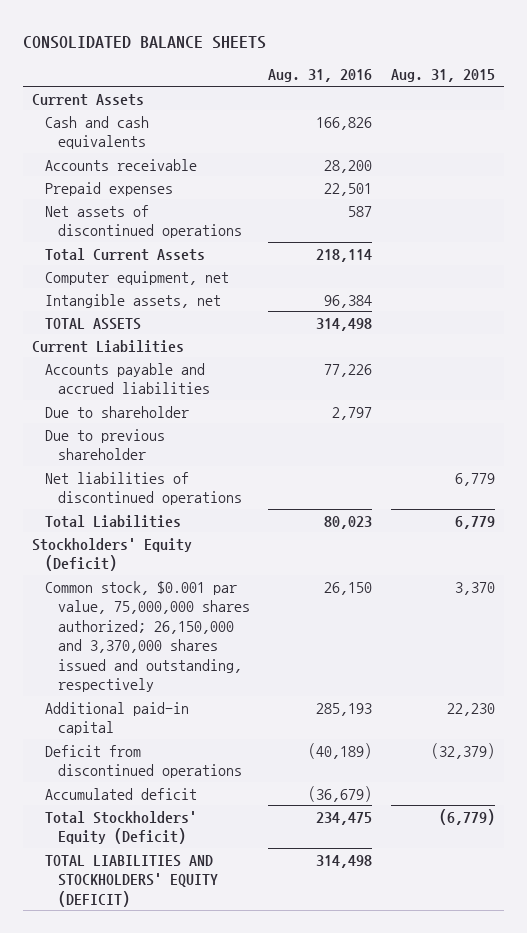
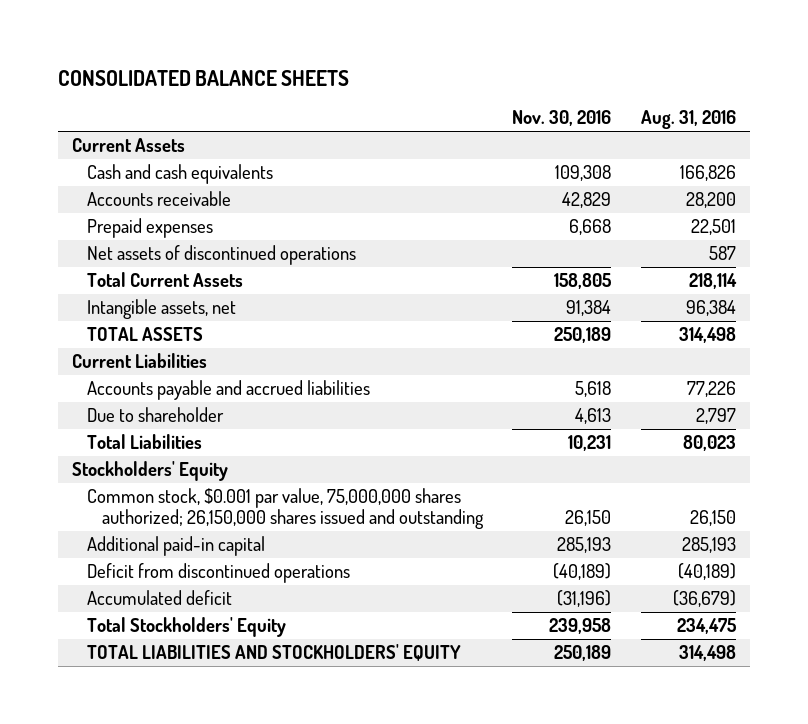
- | Aug. 31, 2016 | Aug. 31, 2015
+ | Nov. 30, 2016 | Aug. 31, 2016
- Computer equipment, net
- Due to previous shareholder
- Net liabilities of discontinued operations | | 6,779
- Stockholders' Equity (Deficit)
- Common stock, $0.001 par value, 75,000,000 shares authorized; 26,150,000 and 3,370,000 shares issued and outstanding, respectively | 26,150 | 3,370
+ Stockholders' Equity
+ Common stock, $0.001 par value, 75,000,000 shares authorized; 26,150,000 shares issued and outstanding | 26,150 | 26,150
- Total Stockholders' Equity (Deficit) | 234,475 | (6,779)
- TOTAL LIABILITIES AND STOCKHOLDERS' EQUITY (DEFICIT) | 314,498 |
+ Total Stockholders' Equity | 239,958 | 234,475
+ TOTAL LIABILITIES AND STOCKHOLDERS' EQUITY | 250,189 | 314,498

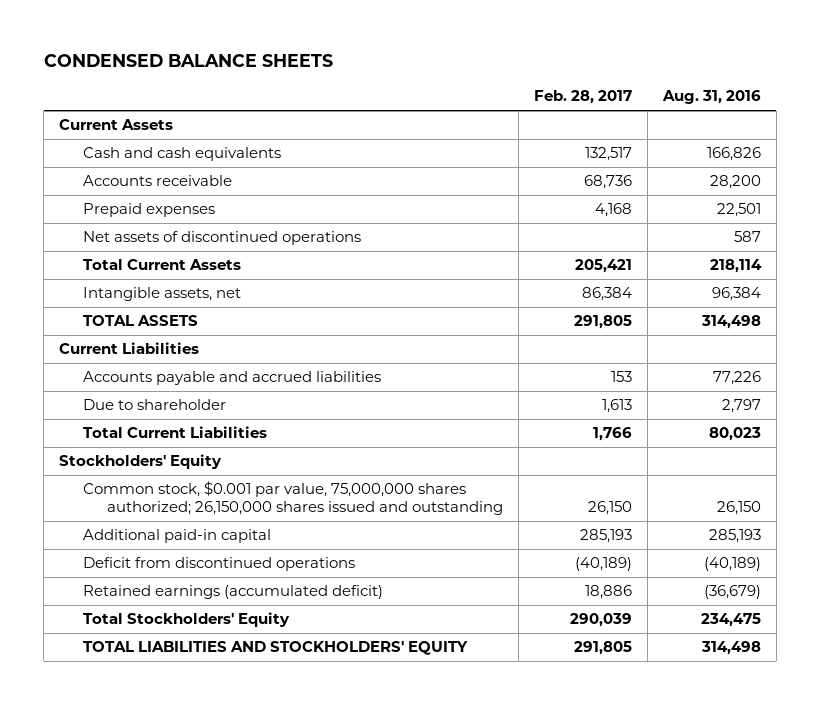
- CONSOLIDATED BALANCE SHEETS
+ CONDENSED BALANCE SHEETS
- | Nov. 30, 2016 | Aug. 31, 2016
+ | Feb. 28, 2017 | Aug. 31, 2016
- Total Liabilities | 10,231 | 80,023
+ Total Current Liabilities | 1,766 | 80,023
- Accumulated deficit | (31,196) | (36,679)
+ Retained earnings (accumulated deficit) | 18,886 | (36,679)

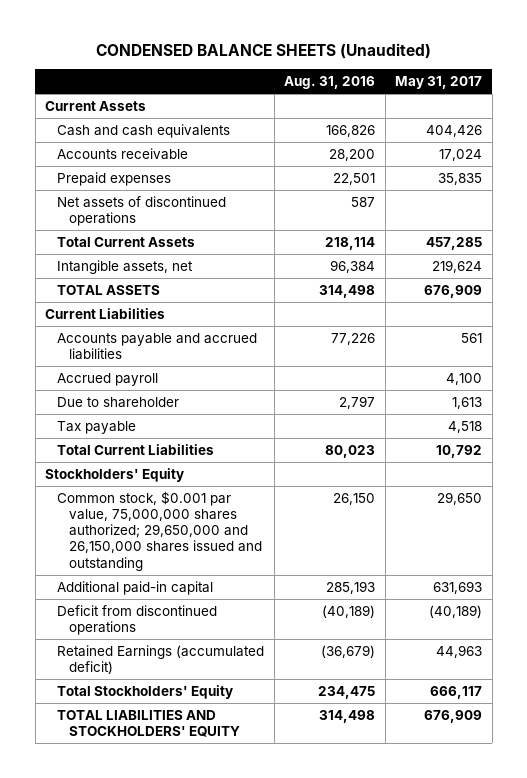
- CONDENSED BALANCE SHEETS
+ CONDENSED BALANCE SHEETS (Unaudited)
- | Feb. 28, 2017 | Aug. 31, 2016
+ | Aug. 31, 2016 | May 31, 2017
+ Accrued payroll | | 4,100
+ Tax payable | | 4,518
- Common stock, $0.001 par value, 75,000,000 shares authorized; 26,150,000 shares issued and outstanding | 26,150 | 26,150
+ Common stock, $0.001 par value, 75,000,000 shares authorized; 29,650,000 and 26,150,000 shares issued and outstanding | 26,150 | 29,650
- Retained earnings (accumulated deficit) | 18,886 | (36,679)
+ Retained Earnings (accumulated deficit) | (36,679) | 44,963

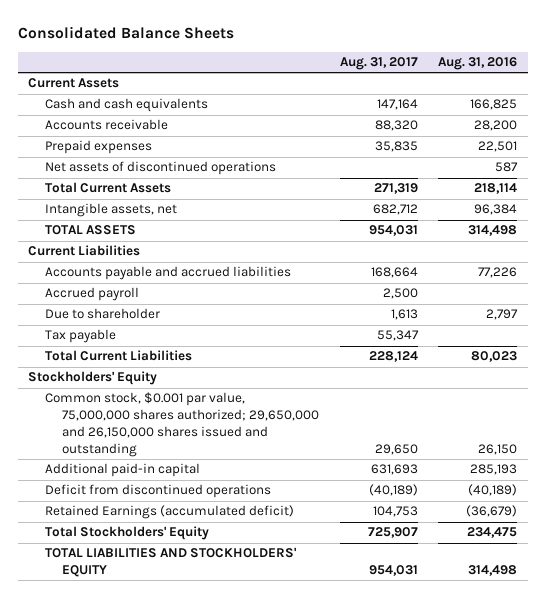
- CONDENSED BALANCE SHEETS (Unaudited)
+ Consolidated Balance Sheets
- | Aug. 31, 2016 | May 31, 2017
+ | Aug. 31, 2017 | Aug. 31, 2016
- Cash and cash equivalents | 166,826 | 404,426
+ Cash and cash equivalents | 147,164 | 166,825

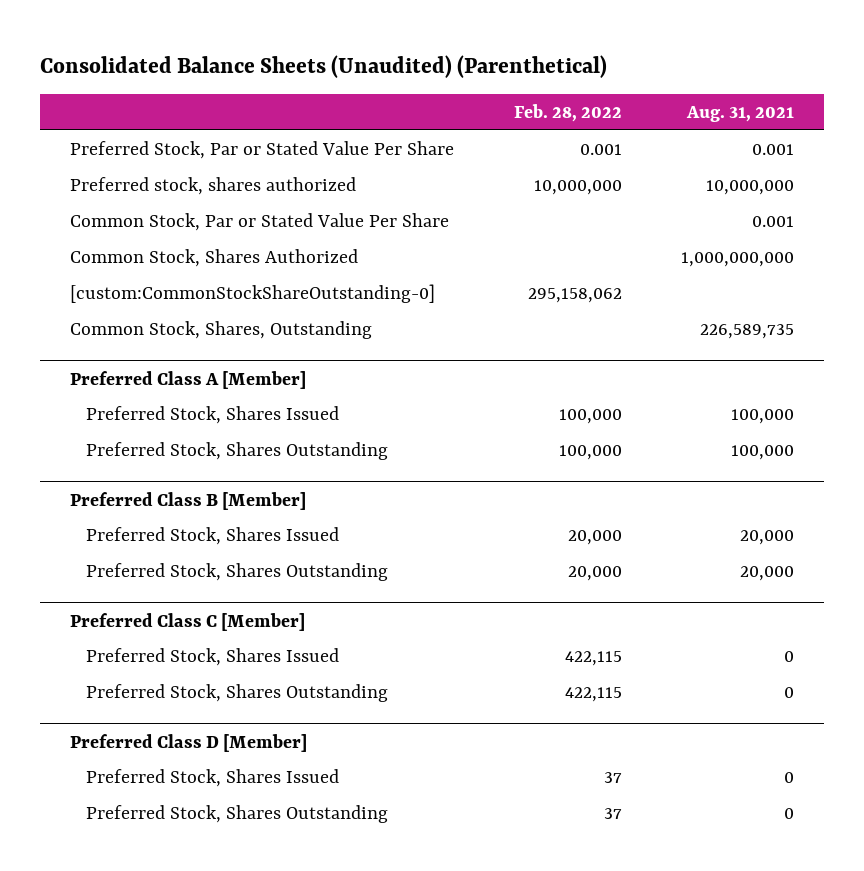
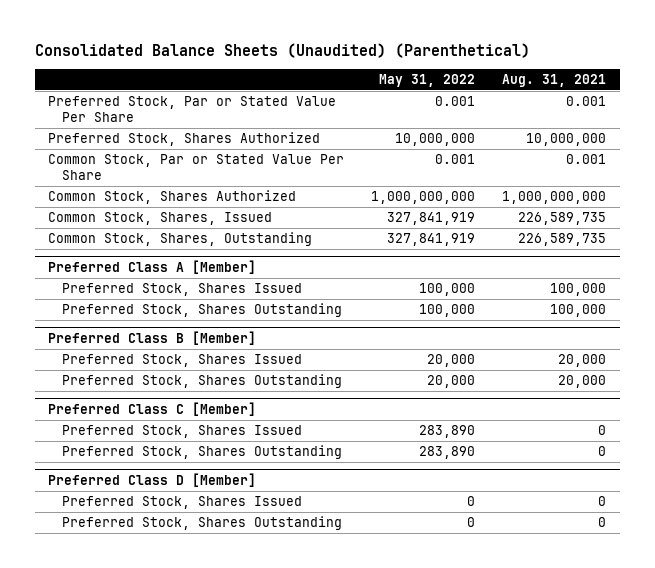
- | Feb. 28, 2022 | Aug. 31, 2021
+ | May 31, 2022 | Aug. 31, 2021
- Preferred stock, shares authorized | 10,000,000 | 10,000,000
+ Preferred Stock, Shares Authorized | 10,000,000 | 10,000,000
- [custom:CommonStockShareOutstanding-0] | 295,158,062 |
+ Common Stock, Shares, Issued | 327,841,919 | 226,589,735

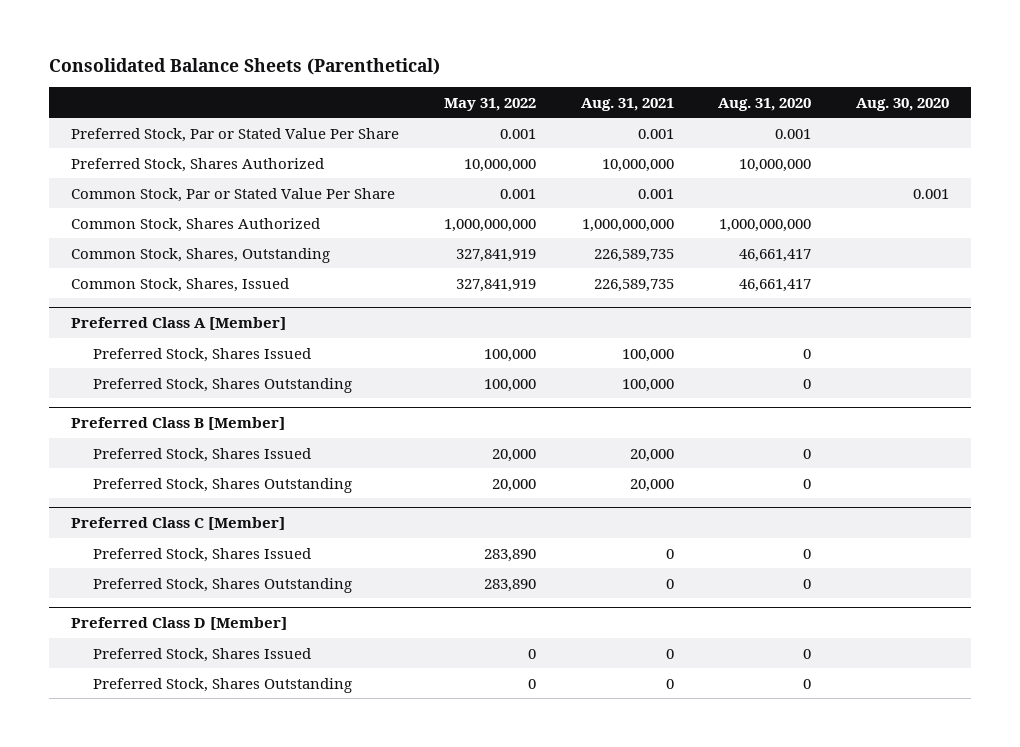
- Consolidated Balance Sheets (Unaudited) (Parenthetical)
+ Consolidated Balance Sheets (Parenthetical)
- | May 31, 2022 | Aug. 31, 2021
+ | May 31, 2022 | Aug. 31, 2021 | Aug. 31, 2020 | Aug. 30, 2020
moved down: Common Stock, Shares, Issued | 327,841,919 | 226,589,735 | 46,661,417 |

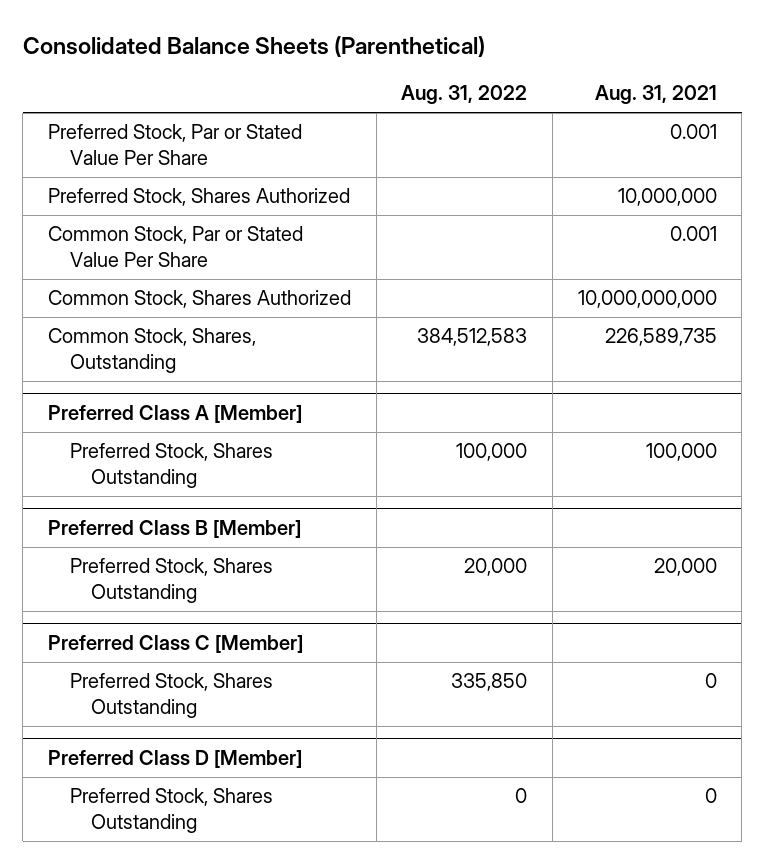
- | May 31, 2022 | Aug. 31, 2021 | Aug. 31, 2020 | Aug. 30, 2020
+ | Aug. 31, 2022 | Aug. 31, 2021
- Common Stock, Shares Authorized | 1,000,000,000 | 1,000,000,000 | 1,000,000,000 |
+ Common Stock, Shares Authorized | | 10,000,000,000
- Common Stock, Shares, Issued | 327,841,919 | 226,589,735 | 46,661,417 |
@ Preferred Class A [Member]
- Preferred Stock, Shares Issued | 100,000 | 100,000 | 0 |
@ Preferred Class B [Member]
- Preferred Stock, Shares Issued | 20,000 | 20,000 | 0 |
@ Preferred Class C [Member]
- Preferred Stock, Shares Issued | 283,890 | 0 | 0 |
@ Preferred Class D [Member]
- Preferred Stock, Shares Issued | 0 | 0 | 0 |

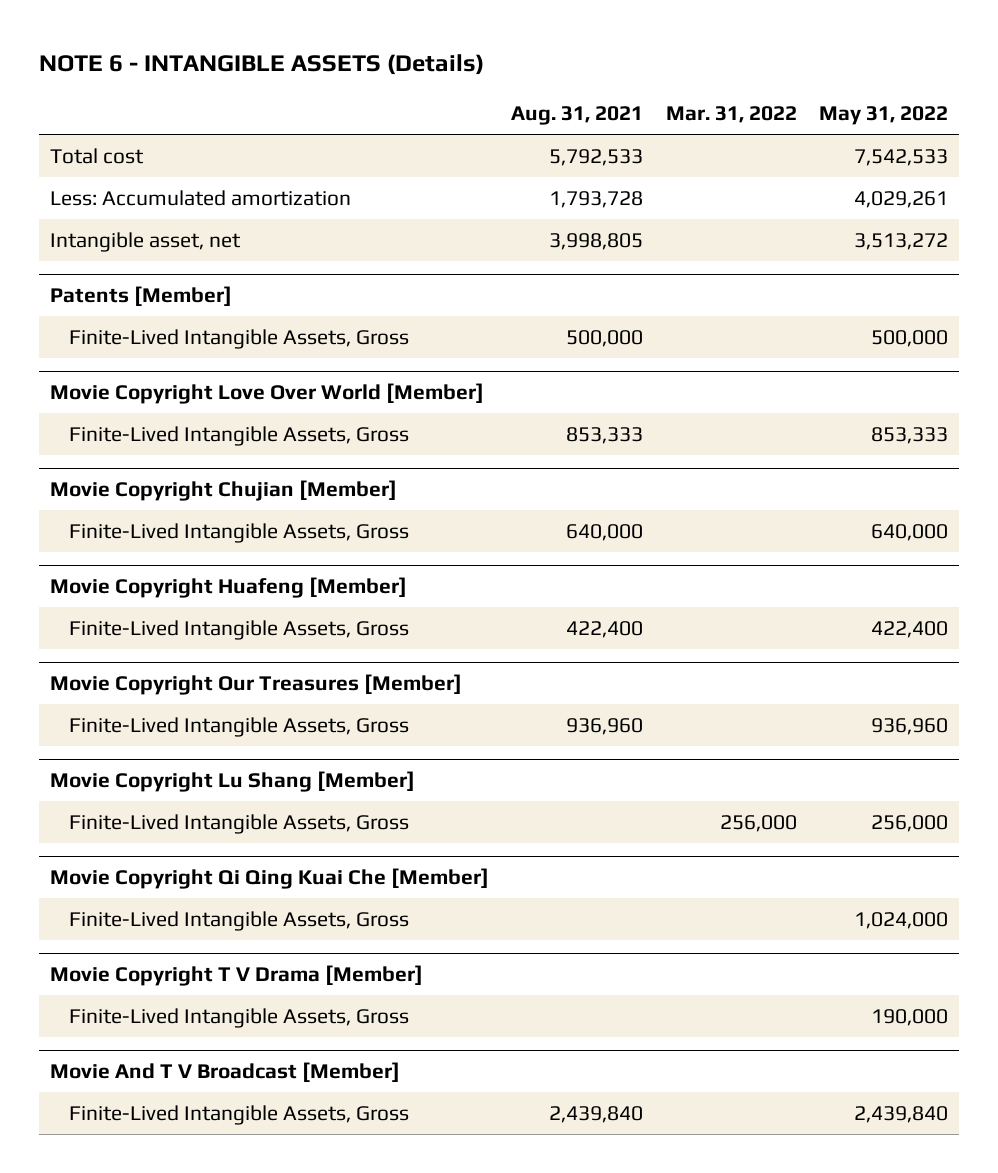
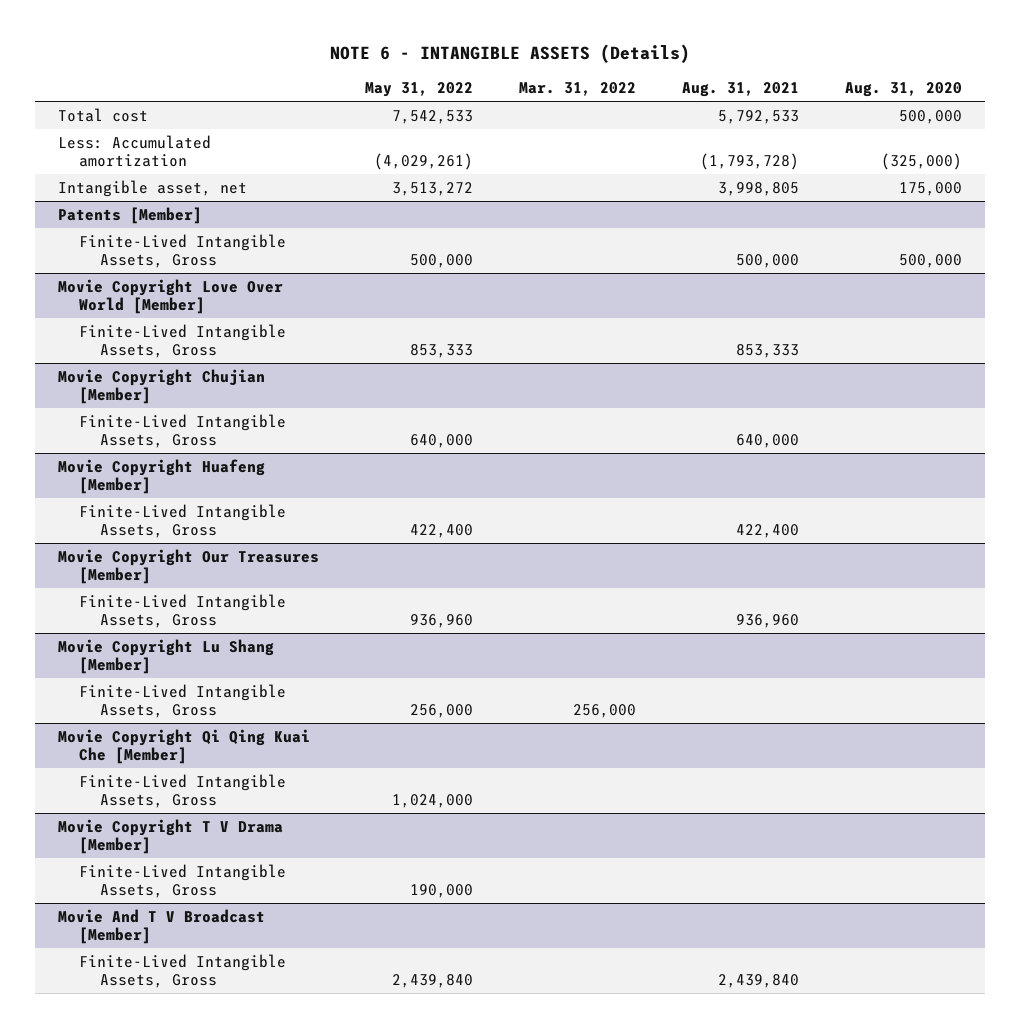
- | Aug. 31, 2021 | Mar. 31, 2022 | May 31, 2022
+ | May 31, 2022 | Mar. 31, 2022 | Aug. 31, 2021 | Aug. 31, 2020
- Less: Accumulated amortization | 1,793,728 | | 4,029,261
+ Less: Accumulated amortization | (4,029,261) | | (1,793,728) | (325,000)

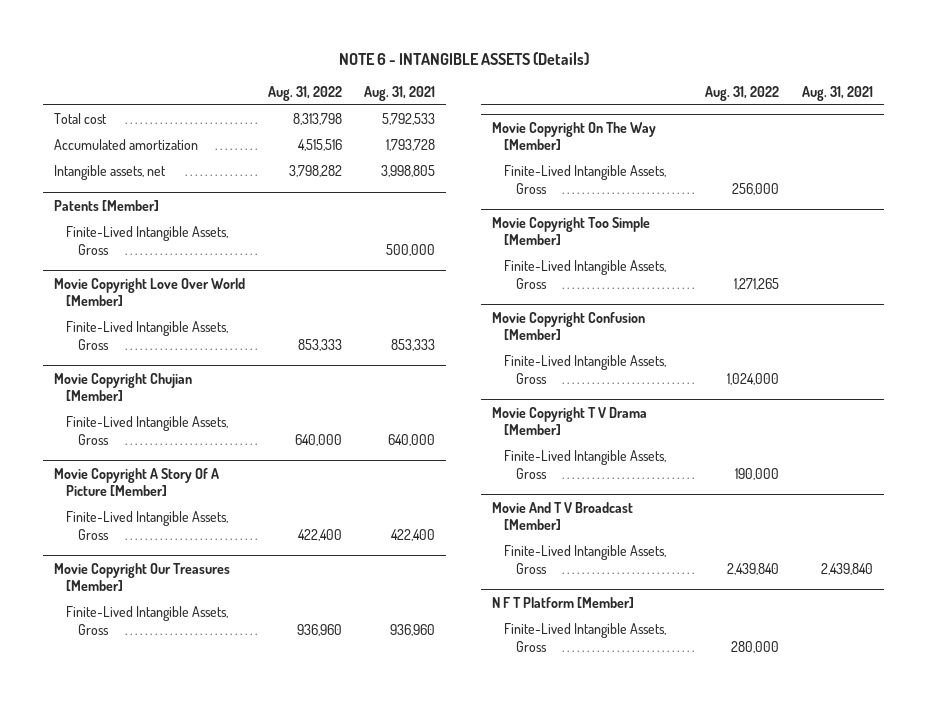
- | May 31, 2022 | Mar. 31, 2022 | Aug. 31, 2021 | Aug. 31, 2020
+ | Aug. 31, 2022 | Aug. 31, 2021
- Less: Accumulated amortization | (4,029,261) | | (1,793,728) | (325,000)
- Intangible asset, net | 3,513,272 | | 3,998,805 | 175,000
+ Accumulated amortization | 4,515,516 | 1,793,728
+ Intangible assets, net | 3,798,282 | 3,998,805
- Movie Copyright Huafeng [Member]
+ Movie Copyright A Story Of A Picture [Member]
- Movie Copyright Lu Shang [Member]
+ Movie Copyright On The Way [Member]
- Movie Copyright Qi Qing Kuai Che [Member]
+ Movie Copyright Too Simple [Member]
+ Movie Copyright Confusion [Member]
+ Finite-Lived Intangible Assets, Gross | 1,024,000 |
+ N F T Platform [Member]
+ Finite-Lived Intangible Assets, Gross | 280,000 |

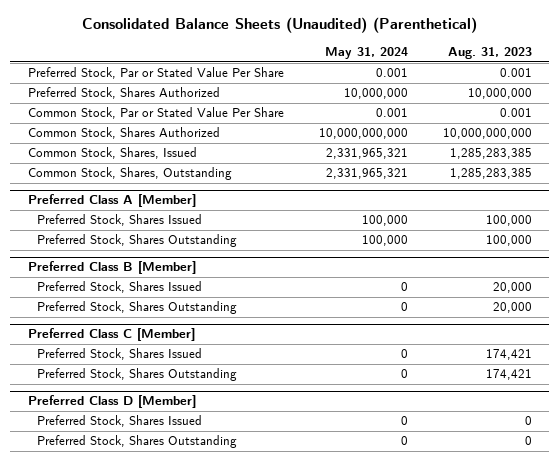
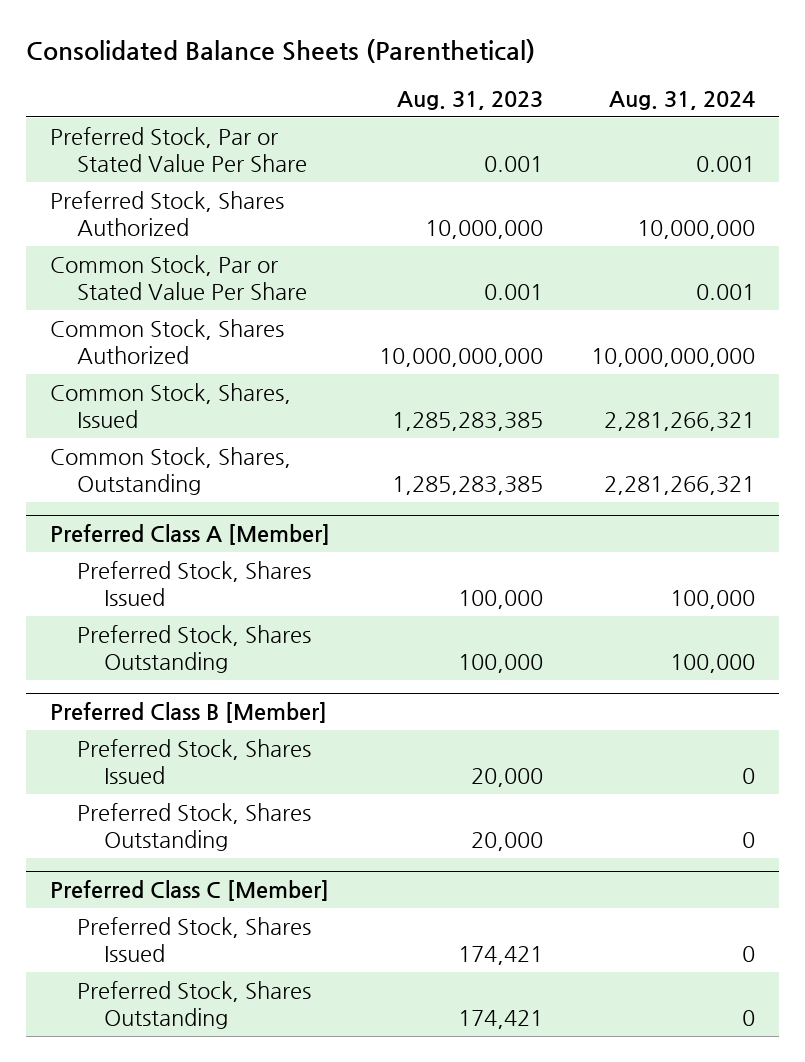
- Consolidated Balance Sheets (Unaudited) (Parenthetical)
+ Consolidated Balance Sheets (Parenthetical)
- | May 31, 2024 | Aug. 31, 2023
+ | Aug. 31, 2023 | Aug. 31, 2024
- Preferred Class D [Member]
- Preferred Stock, Shares Issued | 0 | 0
- Preferred Stock, Shares Outstanding | 0 | 0

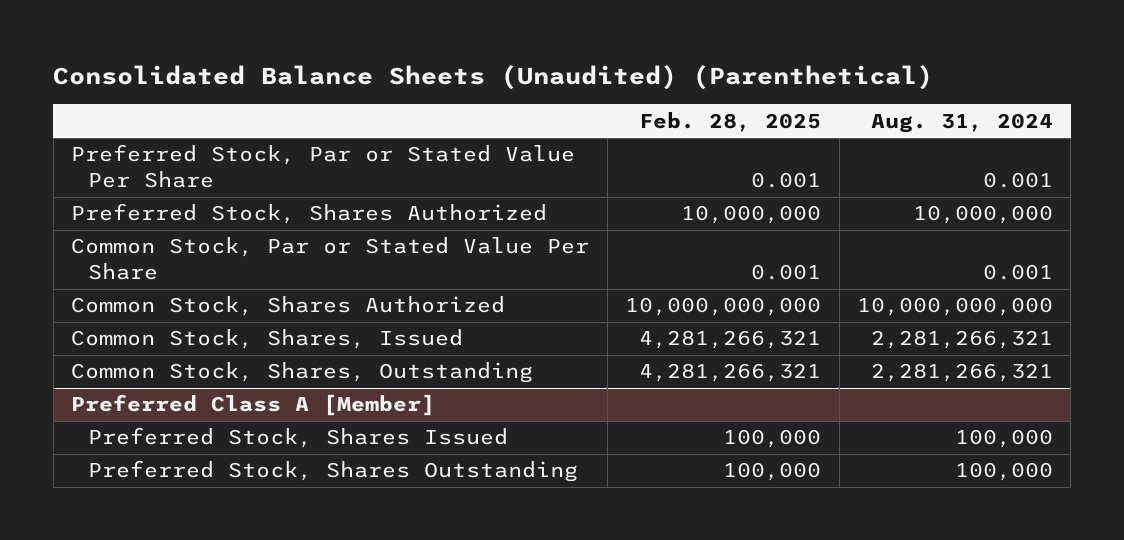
- Consolidated Balance Sheets (Parenthetical)
+ Consolidated Balance Sheets (Unaudited) (Parenthetical)
- | Aug. 31, 2023 | Aug. 31, 2024
+ | Feb. 28, 2025 | Aug. 31, 2024
- Preferred Class B [Member]
- Preferred Stock, Shares Issued | 20,000 | 0
- Preferred Stock, Shares Outstanding | 20,000 | 0
- Preferred Class C [Member]
- Preferred Stock, Shares Issued | 174,421 | 0
- Preferred Stock, Shares Outstanding | 174,421 | 0

